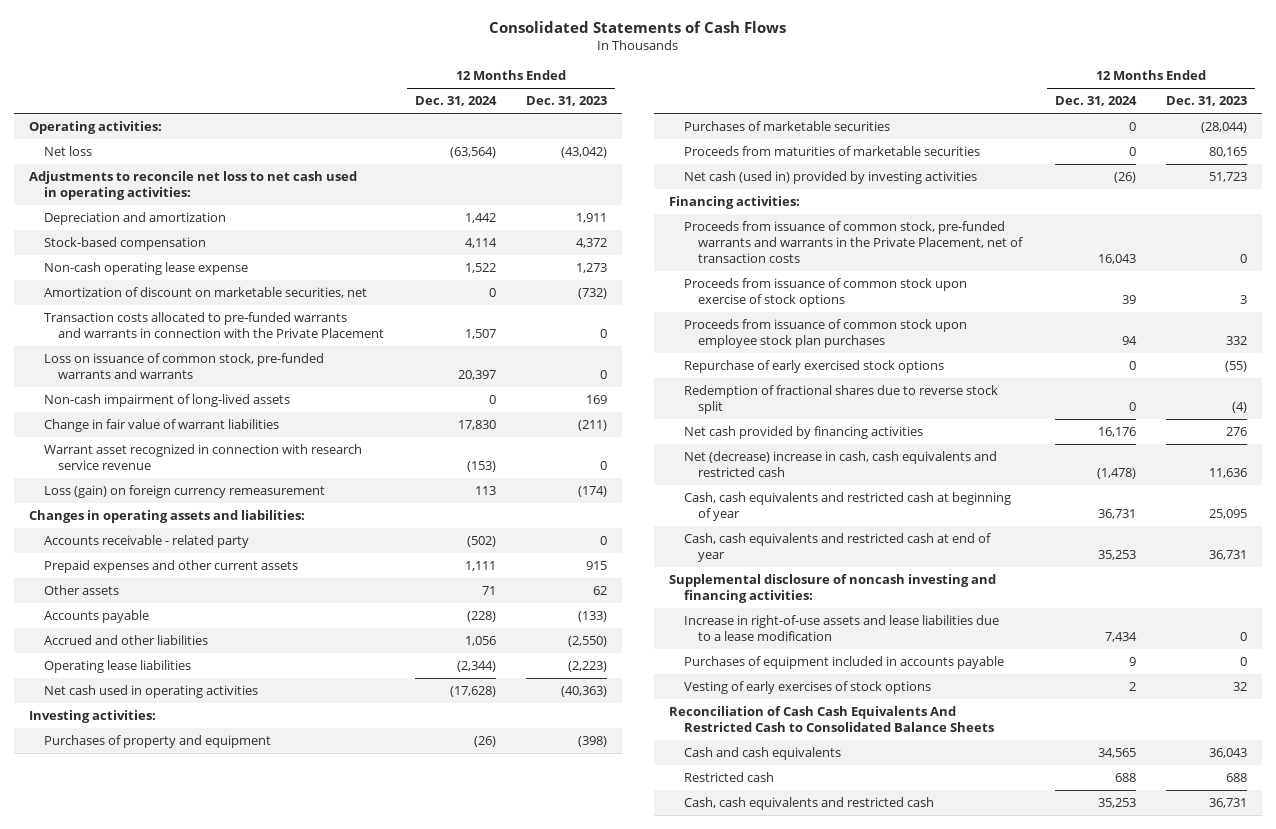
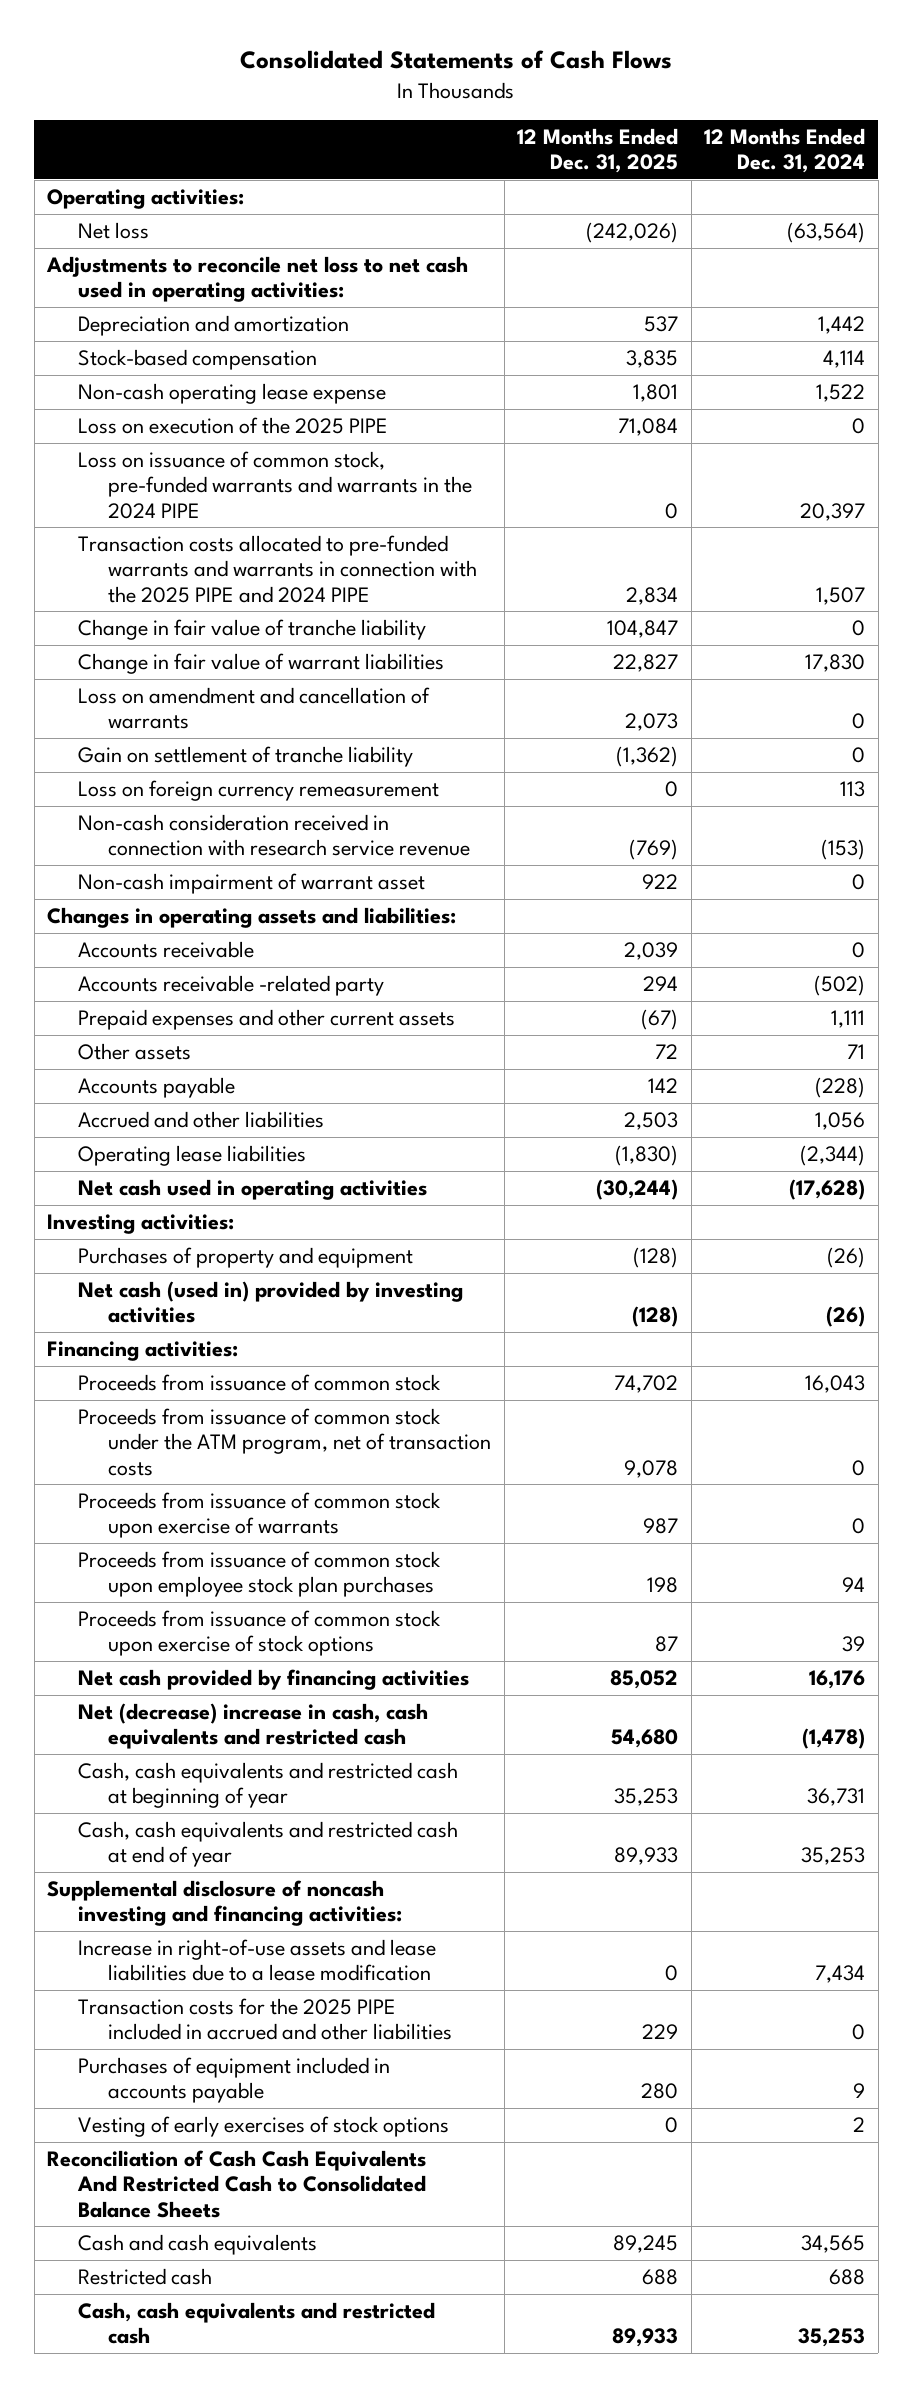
- | 12 Months Ended Dec. 31, 2024 | 12 Months Ended Dec. 31, 2023
+ | 12 Months Ended Dec. 31, 2025 | 12 Months Ended Dec. 31, 2024
- Amortization of discount on marketable securities, net | 0 | (732)
- Transaction costs allocated to pre-funded warrants and warrants in connection with the Private Placement | 1,507 | 0
- Loss on issuance of common stock, pre-funded warrants and warrants | 20,397 | 0
- Non-cash impairment of long-lived assets | 0 | 169
+ Loss on execution of the 2025 PIPE | 71,084 | 0
+ Loss on issuance of common stock, pre-funded warrants and warrants in the 2024 PIPE | 0 | 20,397
+ Transaction costs allocated to pre-funded warrants and warrants in connection with the 2025 PIPE and 2024 PIPE | 2,834 | 1,507
+ Change in fair value of tranche liability | 104,847 | 0
- Warrant asset recognized in connection with research service revenue | (153) | 0
- Loss (gain) on foreign currency remeasurement | 113 | (174)
+ Loss on amendment and cancellation of warrants | 2,073 | 0
+ Gain on settlement of tranche liability | (1,362) | 0
+ Loss on foreign currency remeasurement | 0 | 113
+ Non-cash consideration received in connection with research service revenue | (769) | (153)
+ Non-cash impairment of warrant asset | 922 | 0
- Accounts receivable - related party | (502) | 0
+ Accounts receivable | 2,039 | 0
+ Accounts receivable -related party | 294 | (502)
- Purchases of marketable securities | 0 | (28,044)
- Proceeds from maturities of marketable securities | 0 | 80,165
- Proceeds from issuance of common stock, pre-funded warrants and warrants in the Private Placement, net of transaction costs | 16,043 | 0
+ Proceeds from issuance of common stock | 74,702 | 16,043
+ Proceeds from issuance of common stock under the ATM program, net of transaction costs | 9,078 | 0
+ Proceeds from issuance of common stock upon exercise of warrants | 987 | 0
- Repurchase of early exercised stock options | 0 | (55)
- Redemption of fractional shares due to reverse stock split | 0 | (4)
moved down: Proceeds from issuance of common stock upon exercise of stock options | 87 | 39
+ Transaction costs for the 2025 PIPE included in accrued and other liabilities | 229 | 0

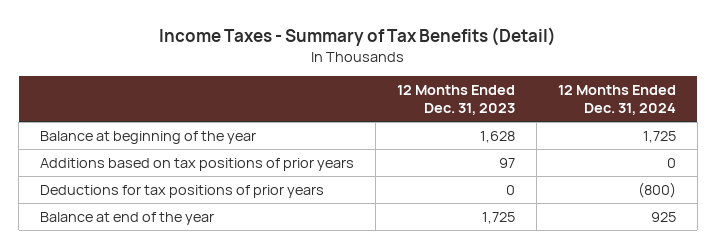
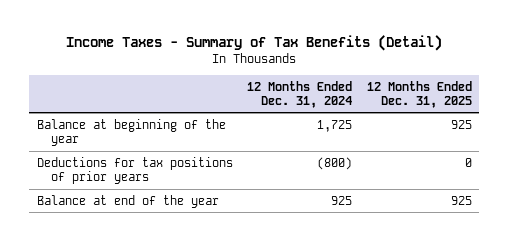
- | 12 Months Ended Dec. 31, 2023 | 12 Months Ended Dec. 31, 2024
+ | 12 Months Ended Dec. 31, 2024 | 12 Months Ended Dec. 31, 2025
- Additions based on tax positions of prior years | 97 | 0

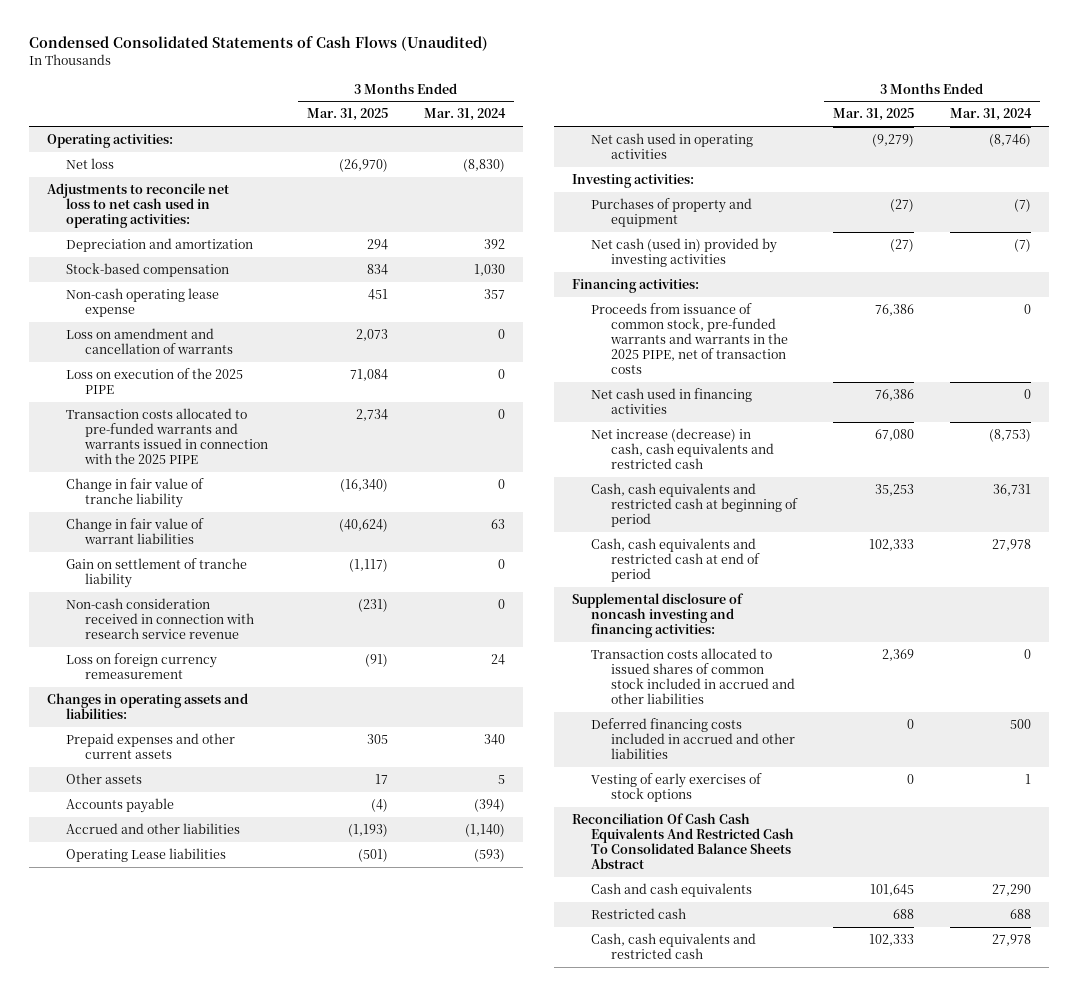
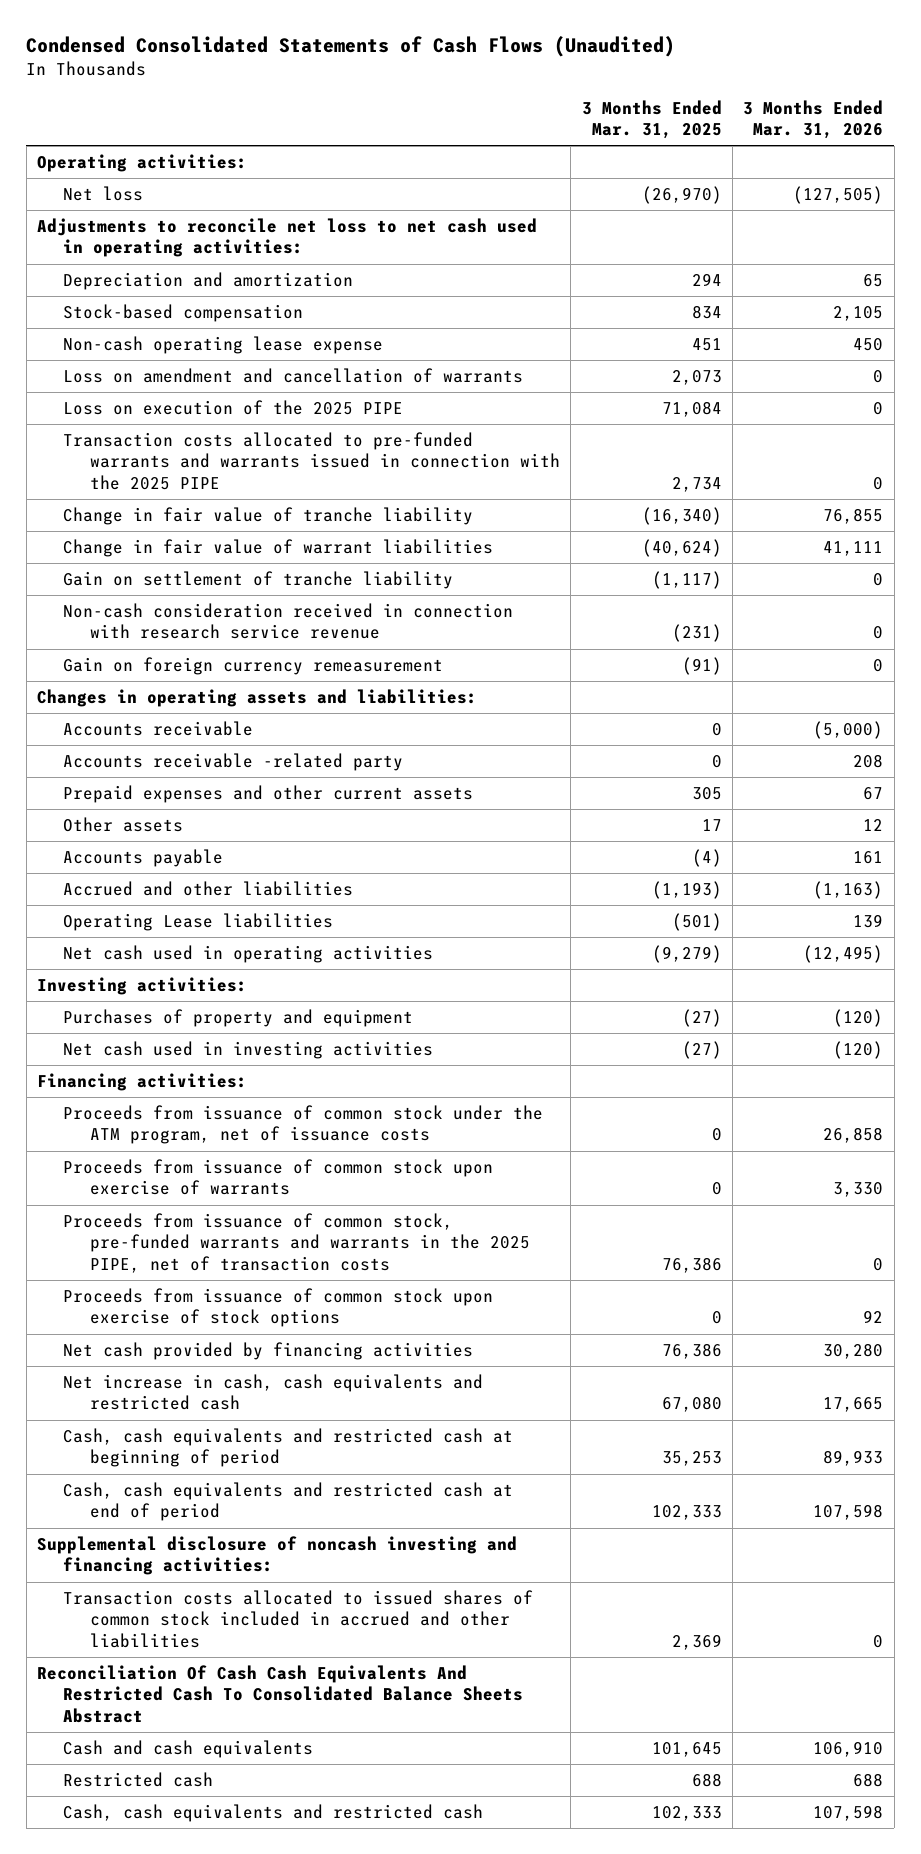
- | 3 Months Ended Mar. 31, 2025 | 3 Months Ended Mar. 31, 2024
+ | 3 Months Ended Mar. 31, 2025 | 3 Months Ended Mar. 31, 2026
- Loss on foreign currency remeasurement | (91) | 24
+ Gain on foreign currency remeasurement | (91) | 0
+ Accounts receivable | 0 | (5,000)
+ Accounts receivable -related party | 0 | 208
- Net cash (used in) provided by investing activities | (27) | (7)
+ Net cash used in investing activities | (27) | (120)
+ Proceeds from issuance of common stock under the ATM program, net of issuance costs | 0 | 26,858
+ Proceeds from issuance of common stock upon exercise of warrants | 0 | 3,330
- Net cash used in financing activities | 76,386 | 0
- Net increase (decrease) in cash, cash equivalents and restricted cash | 67,080 | (8,753)
+ Proceeds from issuance of common stock upon exercise of stock options | 0 | 92
+ Net cash provided by financing activities | 76,386 | 30,280
+ Net increase in cash, cash equivalents and restricted cash | 67,080 | 17,665
- Deferred financing costs included in accrued and other liabilities | 0 | 500
- Vesting of early exercises of stock options | 0 | 1

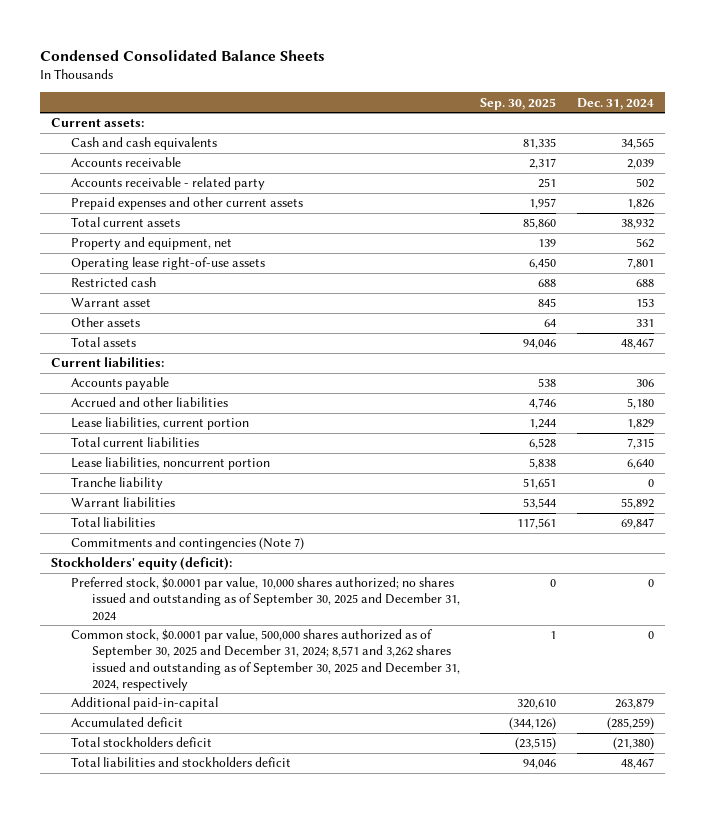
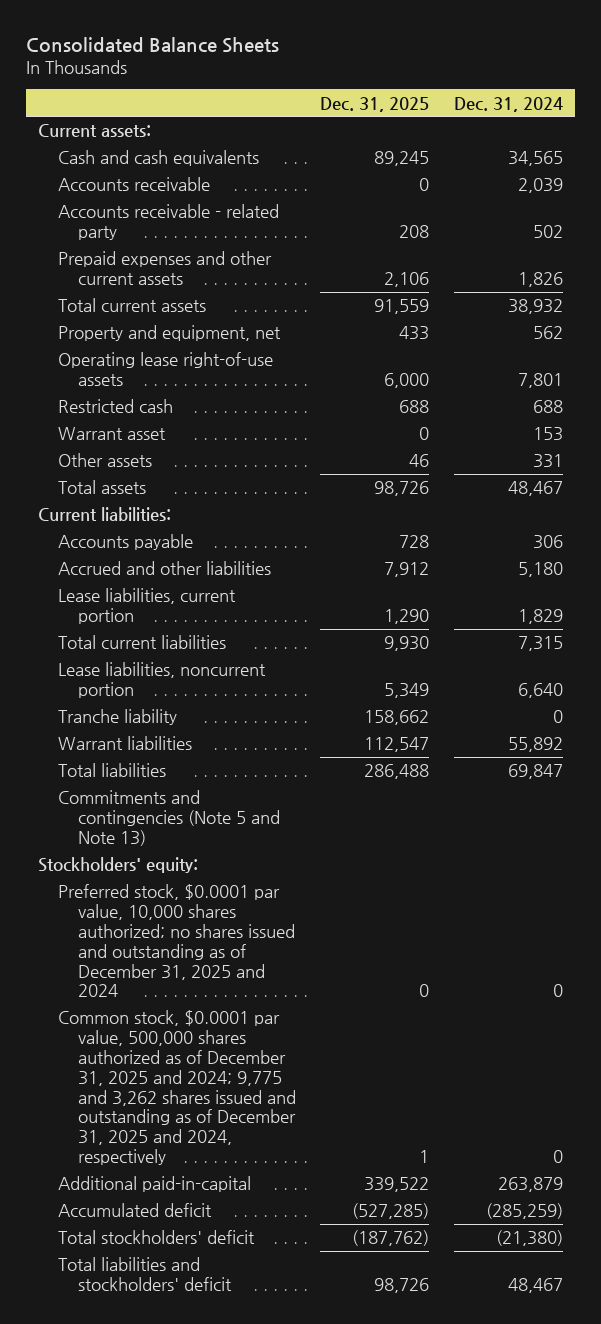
- Condensed Consolidated Balance Sheets
+ Consolidated Balance Sheets
- | Sep. 30, 2025 | Dec. 31, 2024
+ | Dec. 31, 2025 | Dec. 31, 2024
- Commitments and contingencies (Note 7)
- Stockholders' equity (deficit):
- Preferred stock, $0.0001 par value, 10,000 shares authorized; no shares issued and outstanding as of September 30, 2025 and December 31, 2024 | 0 | 0
- Common stock, $0.0001 par value, 500,000 shares authorized as of September 30, 2025 and December 31, 2024; 8,571 and 3,262 shares issued and outstanding as of September 30, 2025 and December 31, 2024, respectively | 1 | 0
+ Commitments and contingencies (Note 5 and Note 13)
+ Stockholders' equity:
+ Preferred stock, $0.0001 par value, 10,000 shares authorized; no shares issued and outstanding as of December 31, 2025 and 2024 | 0 | 0
+ Common stock, $0.0001 par value, 500,000 shares authorized as of December 31, 2025 and 2024; 9,775 and 3,262 shares issued and outstanding as of December 31, 2025 and 2024, respectively | 1 | 0
- Total stockholders deficit | (23,515) | (21,380)
- Total liabilities and stockholders deficit | 94,046 | 48,467
+ Total stockholders' deficit | (187,762) | (21,380)
+ Total liabilities and stockholders' deficit | 98,726 | 48,467

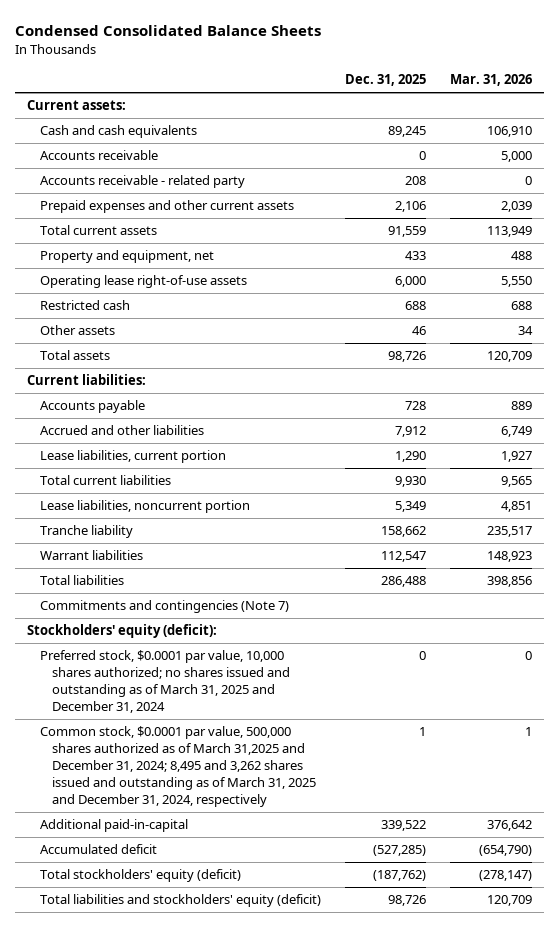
- Consolidated Balance Sheets
+ Condensed Consolidated Balance Sheets
- | Dec. 31, 2025 | Dec. 31, 2024
+ | Dec. 31, 2025 | Mar. 31, 2026
- Warrant asset | 0 | 153
- Commitments and contingencies (Note 5 and Note 13)
- Stockholders' equity:
- Preferred stock, $0.0001 par value, 10,000 shares authorized; no shares issued and outstanding as of December 31, 2025 and 2024 | 0 | 0
- Common stock, $0.0001 par value, 500,000 shares authorized as of December 31, 2025 and 2024; 9,775 and 3,262 shares issued and outstanding as of December 31, 2025 and 2024, respectively | 1 | 0
+ Commitments and contingencies (Note 7)
+ Stockholders' equity (deficit):
+ Preferred stock, $0.0001 par value, 10,000 shares authorized; no shares issued and outstanding as of March 31, 2025 and December 31, 2024 | 0 | 0
+ Common stock, $0.0001 par value, 500,000 shares authorized as of March 31,2025 and December 31, 2024; 8,495 and 3,262 shares issued and outstanding as of March 31, 2025 and December 31, 2024, respectively | 1 | 1
- Total stockholders' deficit | (187,762) | (21,380)
- Total liabilities and stockholders' deficit | 98,726 | 48,467
+ Total stockholders' equity (deficit) | (187,762) | (278,147)
+ Total liabilities and stockholders' equity (deficit) | 98,726 | 120,709

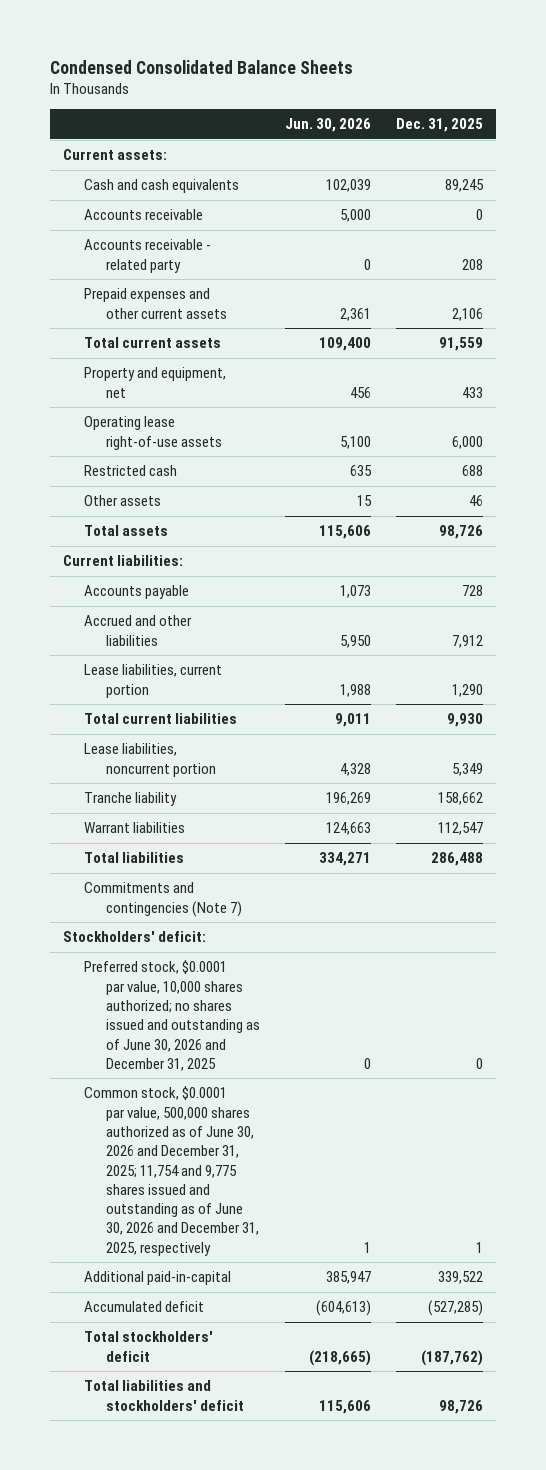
- | Dec. 31, 2025 | Mar. 31, 2026
+ | Jun. 30, 2026 | Dec. 31, 2025
- Stockholders' equity (deficit):
- Preferred stock, $0.0001 par value, 10,000 shares authorized; no shares issued and outstanding as of March 31, 2025 and December 31, 2024 | 0 | 0
- Common stock, $0.0001 par value, 500,000 shares authorized as of March 31,2025 and December 31, 2024; 8,495 and 3,262 shares issued and outstanding as of March 31, 2025 and December 31, 2024, respectively | 1 | 1
+ Stockholders' deficit:
+ Preferred stock, $0.0001 par value, 10,000 shares authorized; no shares issued and outstanding as of June 30, 2026 and December 31, 2025 | 0 | 0
+ Common stock, $0.0001 par value, 500,000 shares authorized as of June 30, 2026 and December 31, 2025; 11,754 and 9,775 shares issued and outstanding as of June 30, 2026 and December 31, 2025, respectively | 1 | 1
- Total stockholders' equity (deficit) | (187,762) | (278,147)
- Total liabilities and stockholders' equity (deficit) | 98,726 | 120,709
+ Total stockholders' deficit | (218,665) | (187,762)
+ Total liabilities and stockholders' deficit | 115,606 | 98,726

